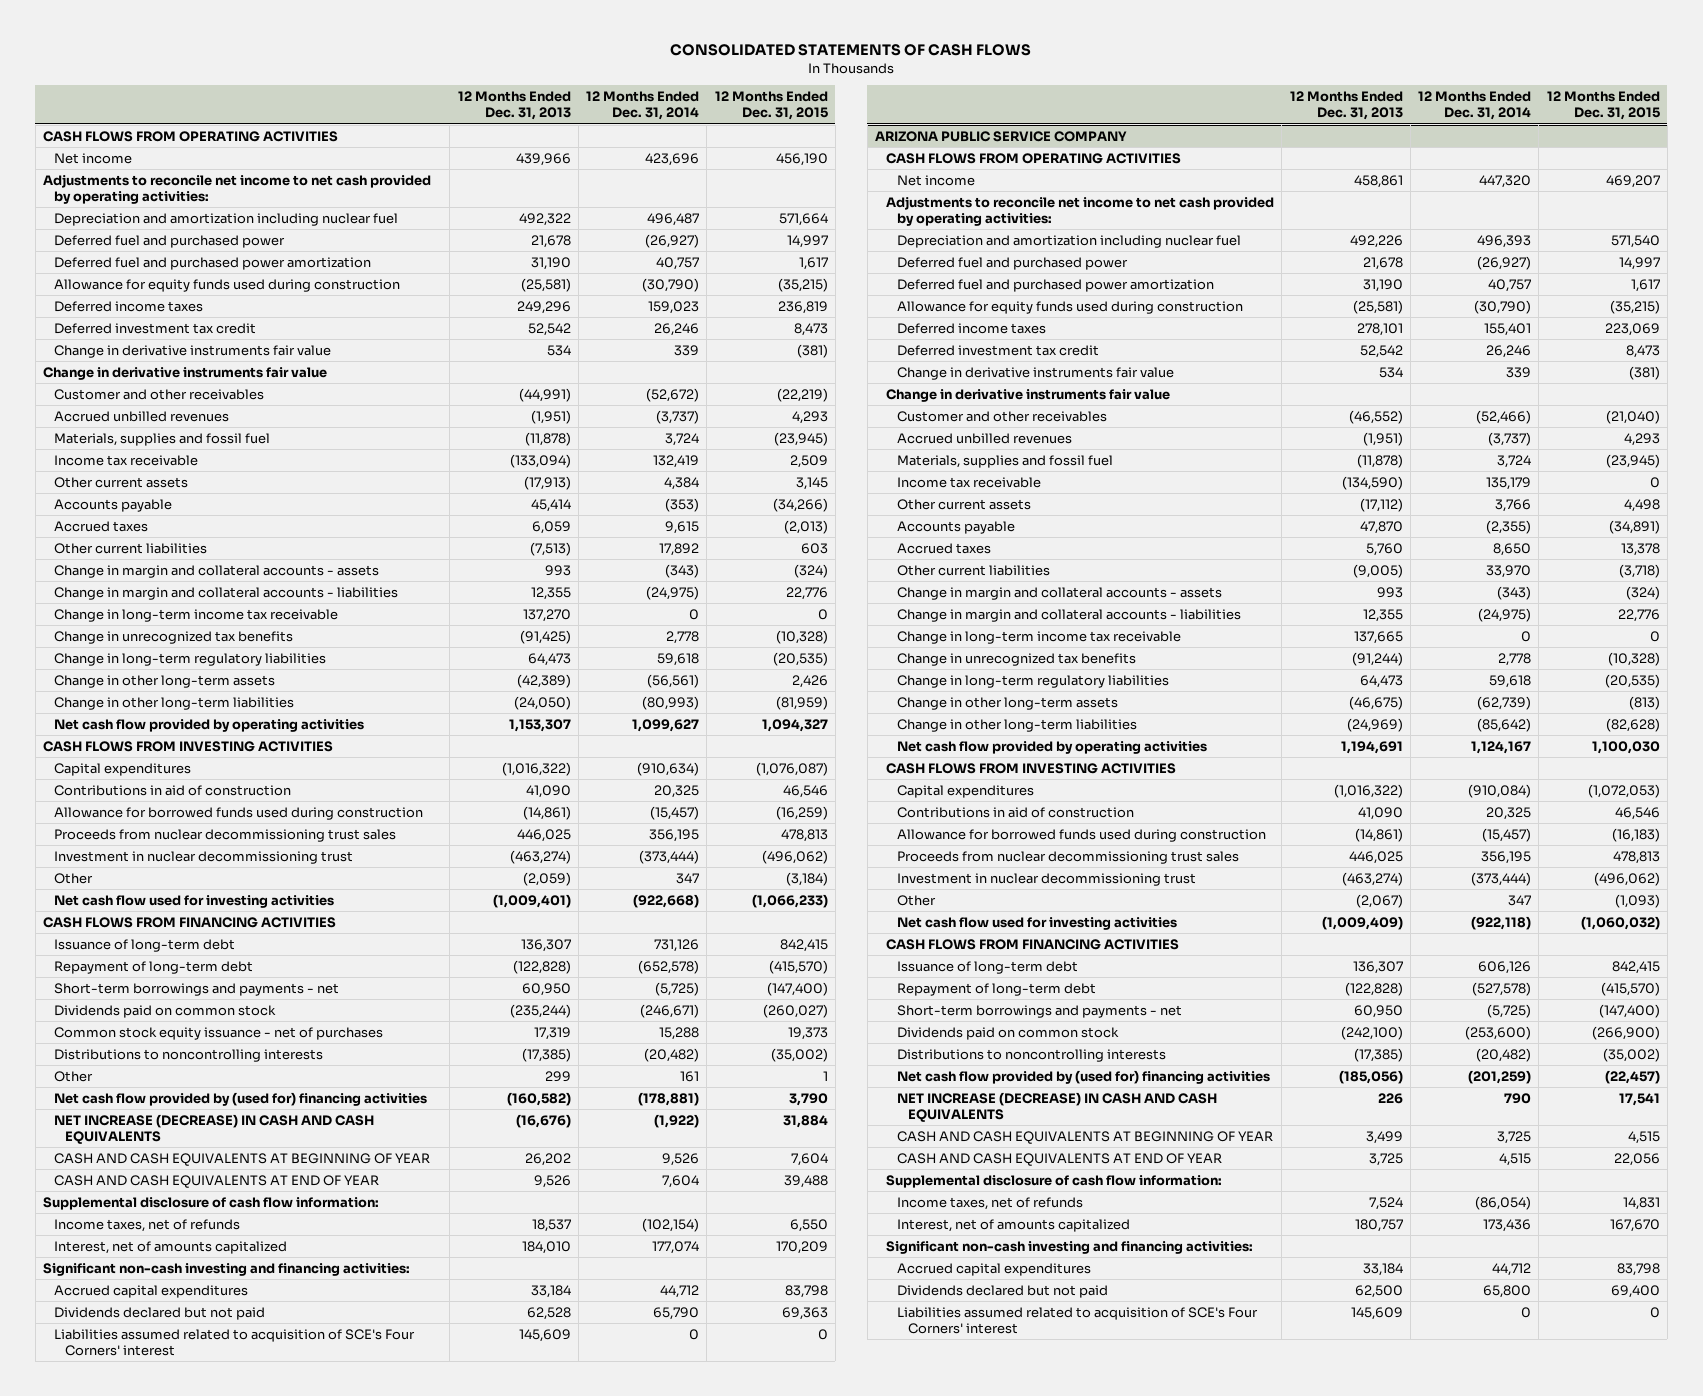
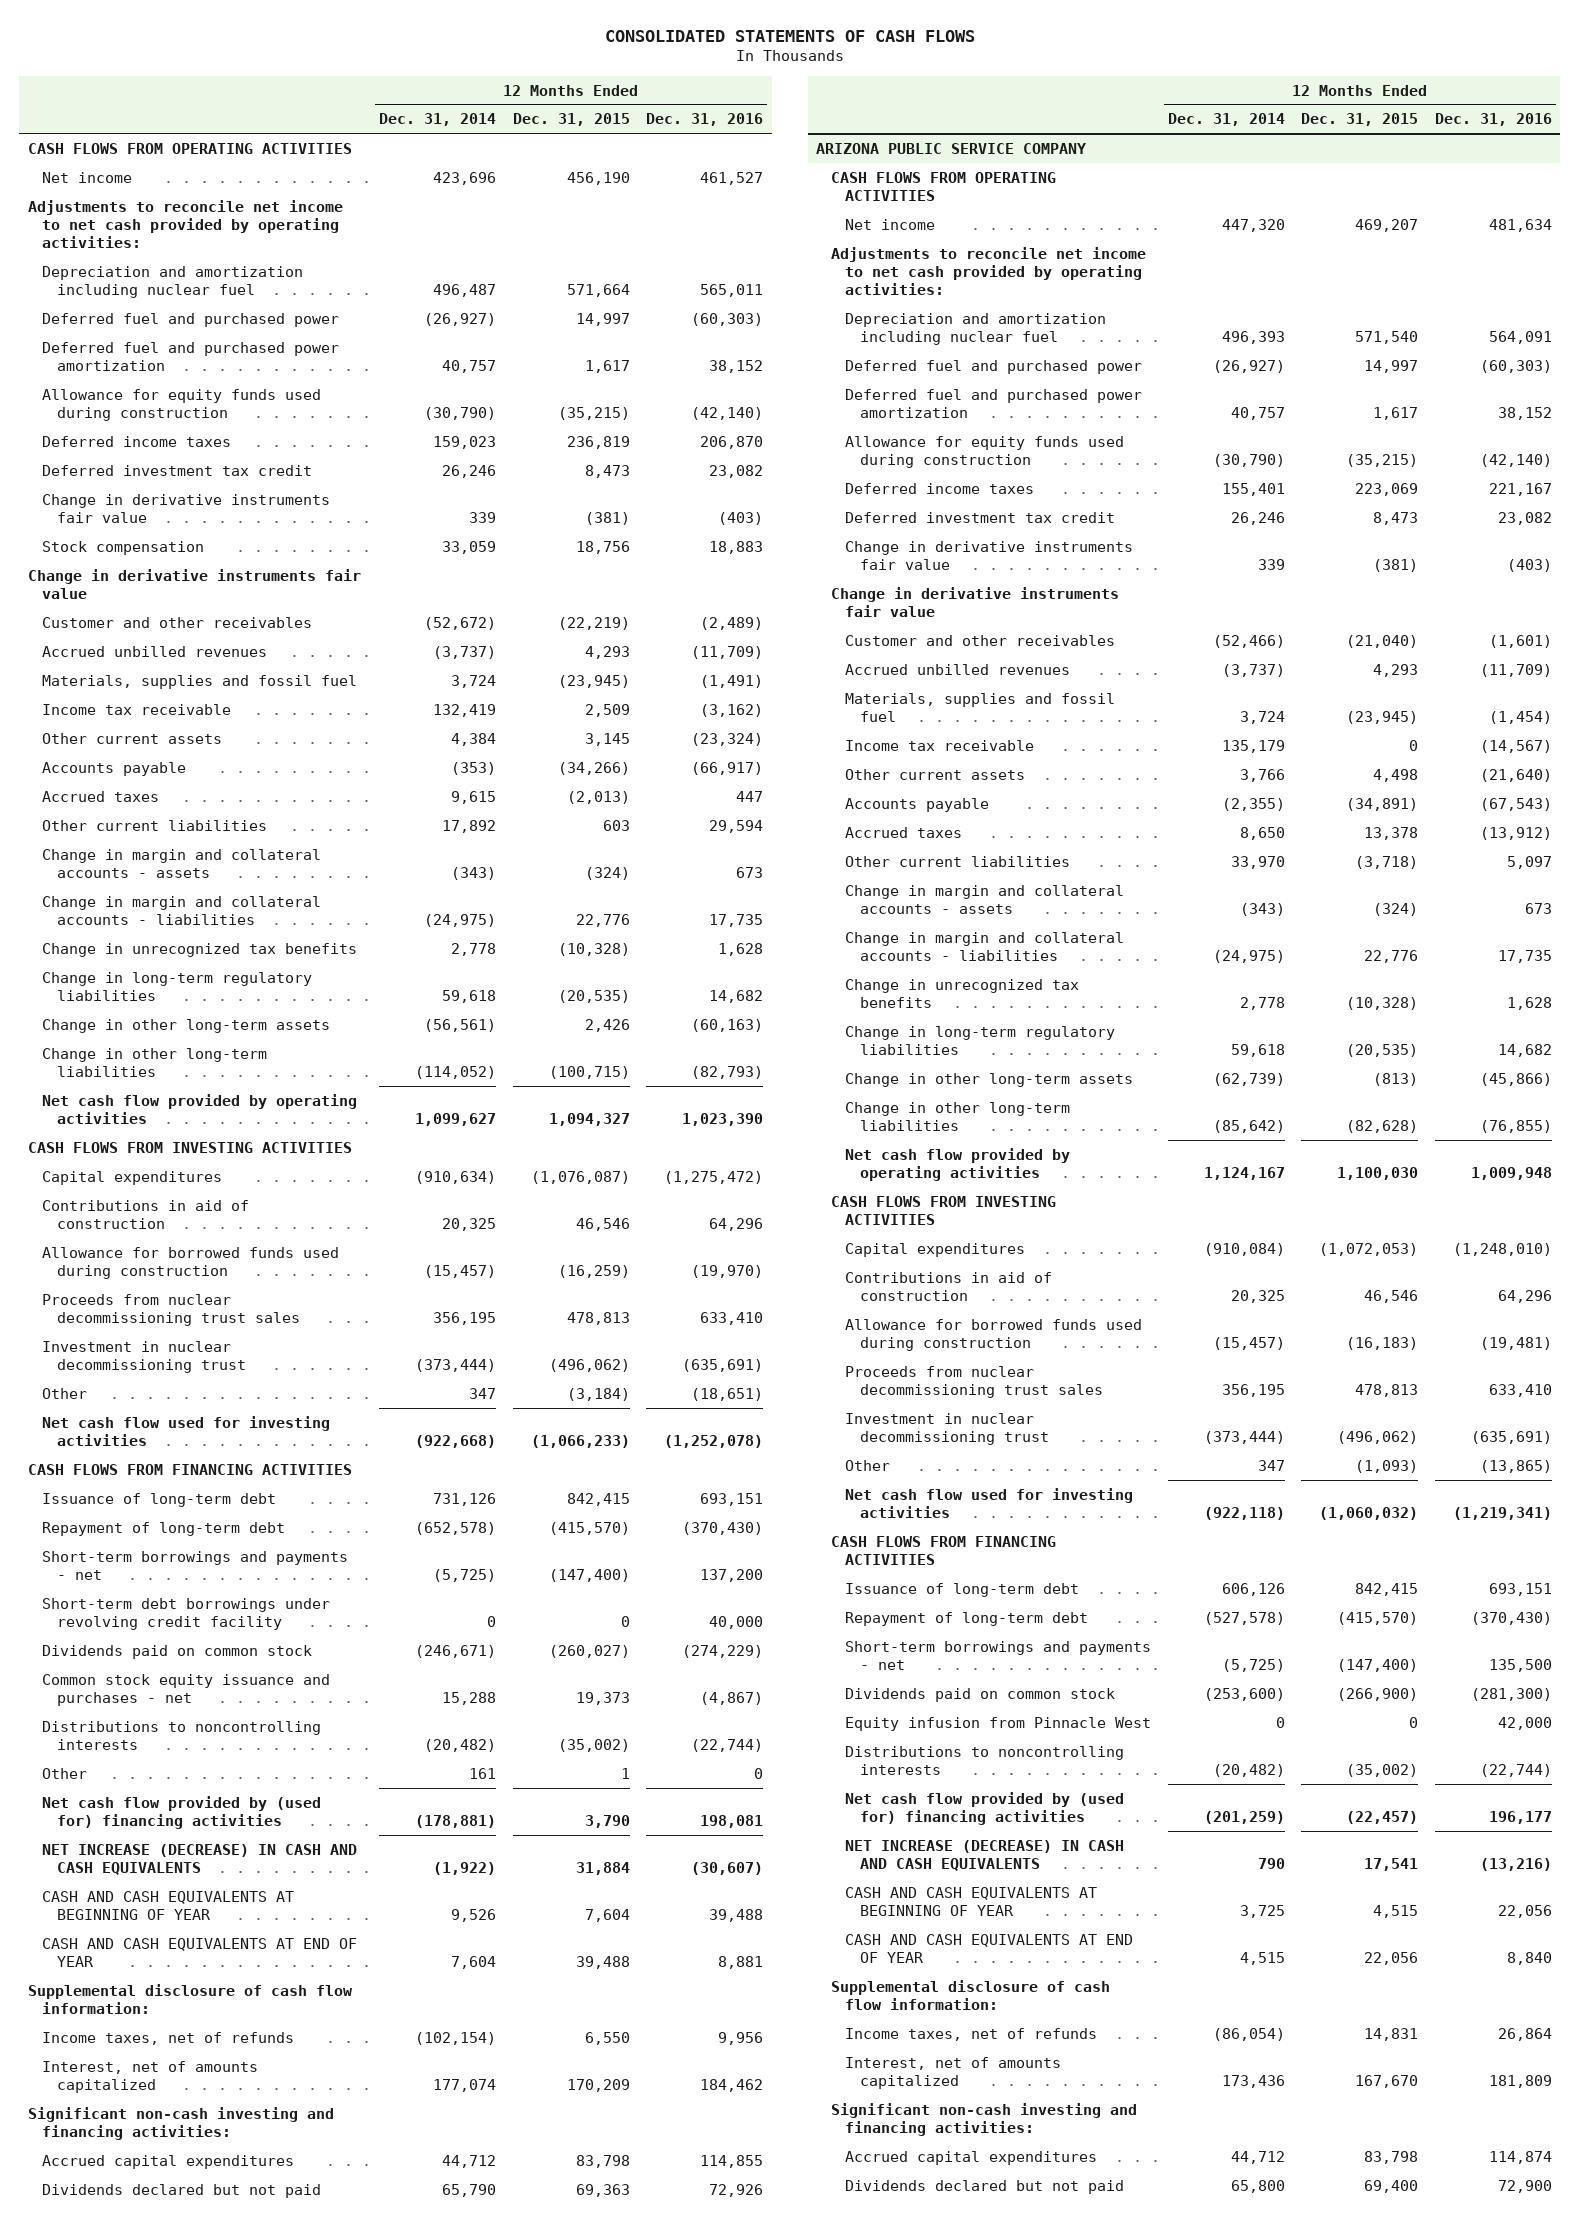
- | 12 Months Ended Dec. 31, 2013 | 12 Months Ended Dec. 31, 2014 | 12 Months Ended Dec. 31, 2015
+ | 12 Months Ended Dec. 31, 2014 | 12 Months Ended Dec. 31, 2015 | 12 Months Ended Dec. 31, 2016
+ Stock compensation | 33,059 | 18,756 | 18,883
- Change in long-term income tax receivable | 137,270 | 0 | 0
- Change in other long-term liabilities | (24,050) | (80,993) | (81,959)
+ Change in other long-term liabilities | (114,052) | (100,715) | (82,793)
+ Short-term debt borrowings under revolving credit facility | 0 | 0 | 40,000
- Common stock equity issuance - net of purchases | 17,319 | 15,288 | 19,373
+ Common stock equity issuance and purchases - net | 15,288 | 19,373 | (4,867)
- Liabilities assumed related to acquisition of SCE's Four Corners' interest | 145,609 | 0 | 0
@ ARIZONA PUBLIC SERVICE COMPANY
- Change in long-term income tax receivable | 137,665 | 0 | 0
+ Equity infusion from Pinnacle West | 0 | 0 | 42,000
- Liabilities assumed related to acquisition of SCE's Four Corners' interest | 145,609 | 0 | 0

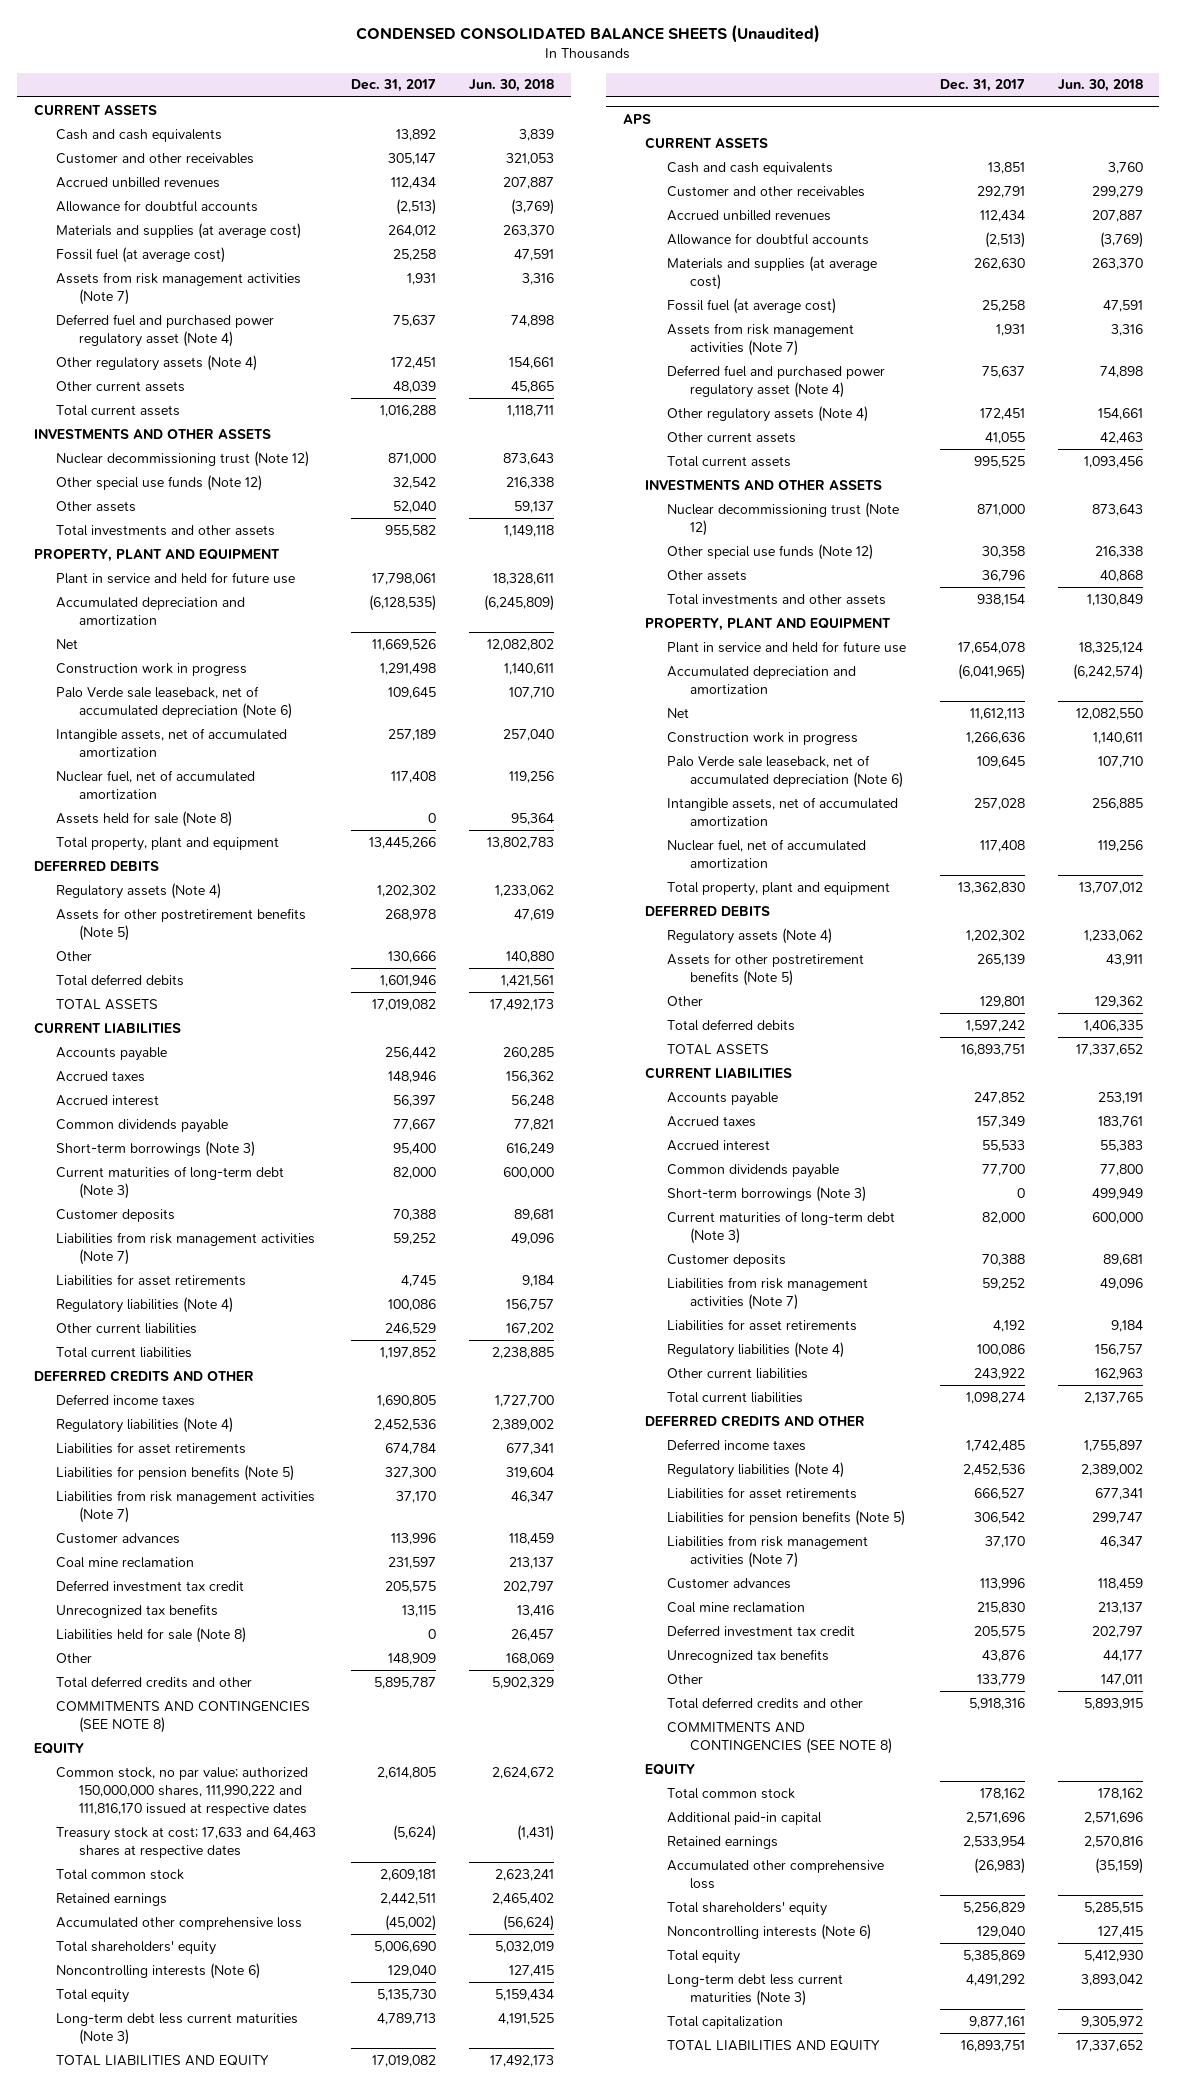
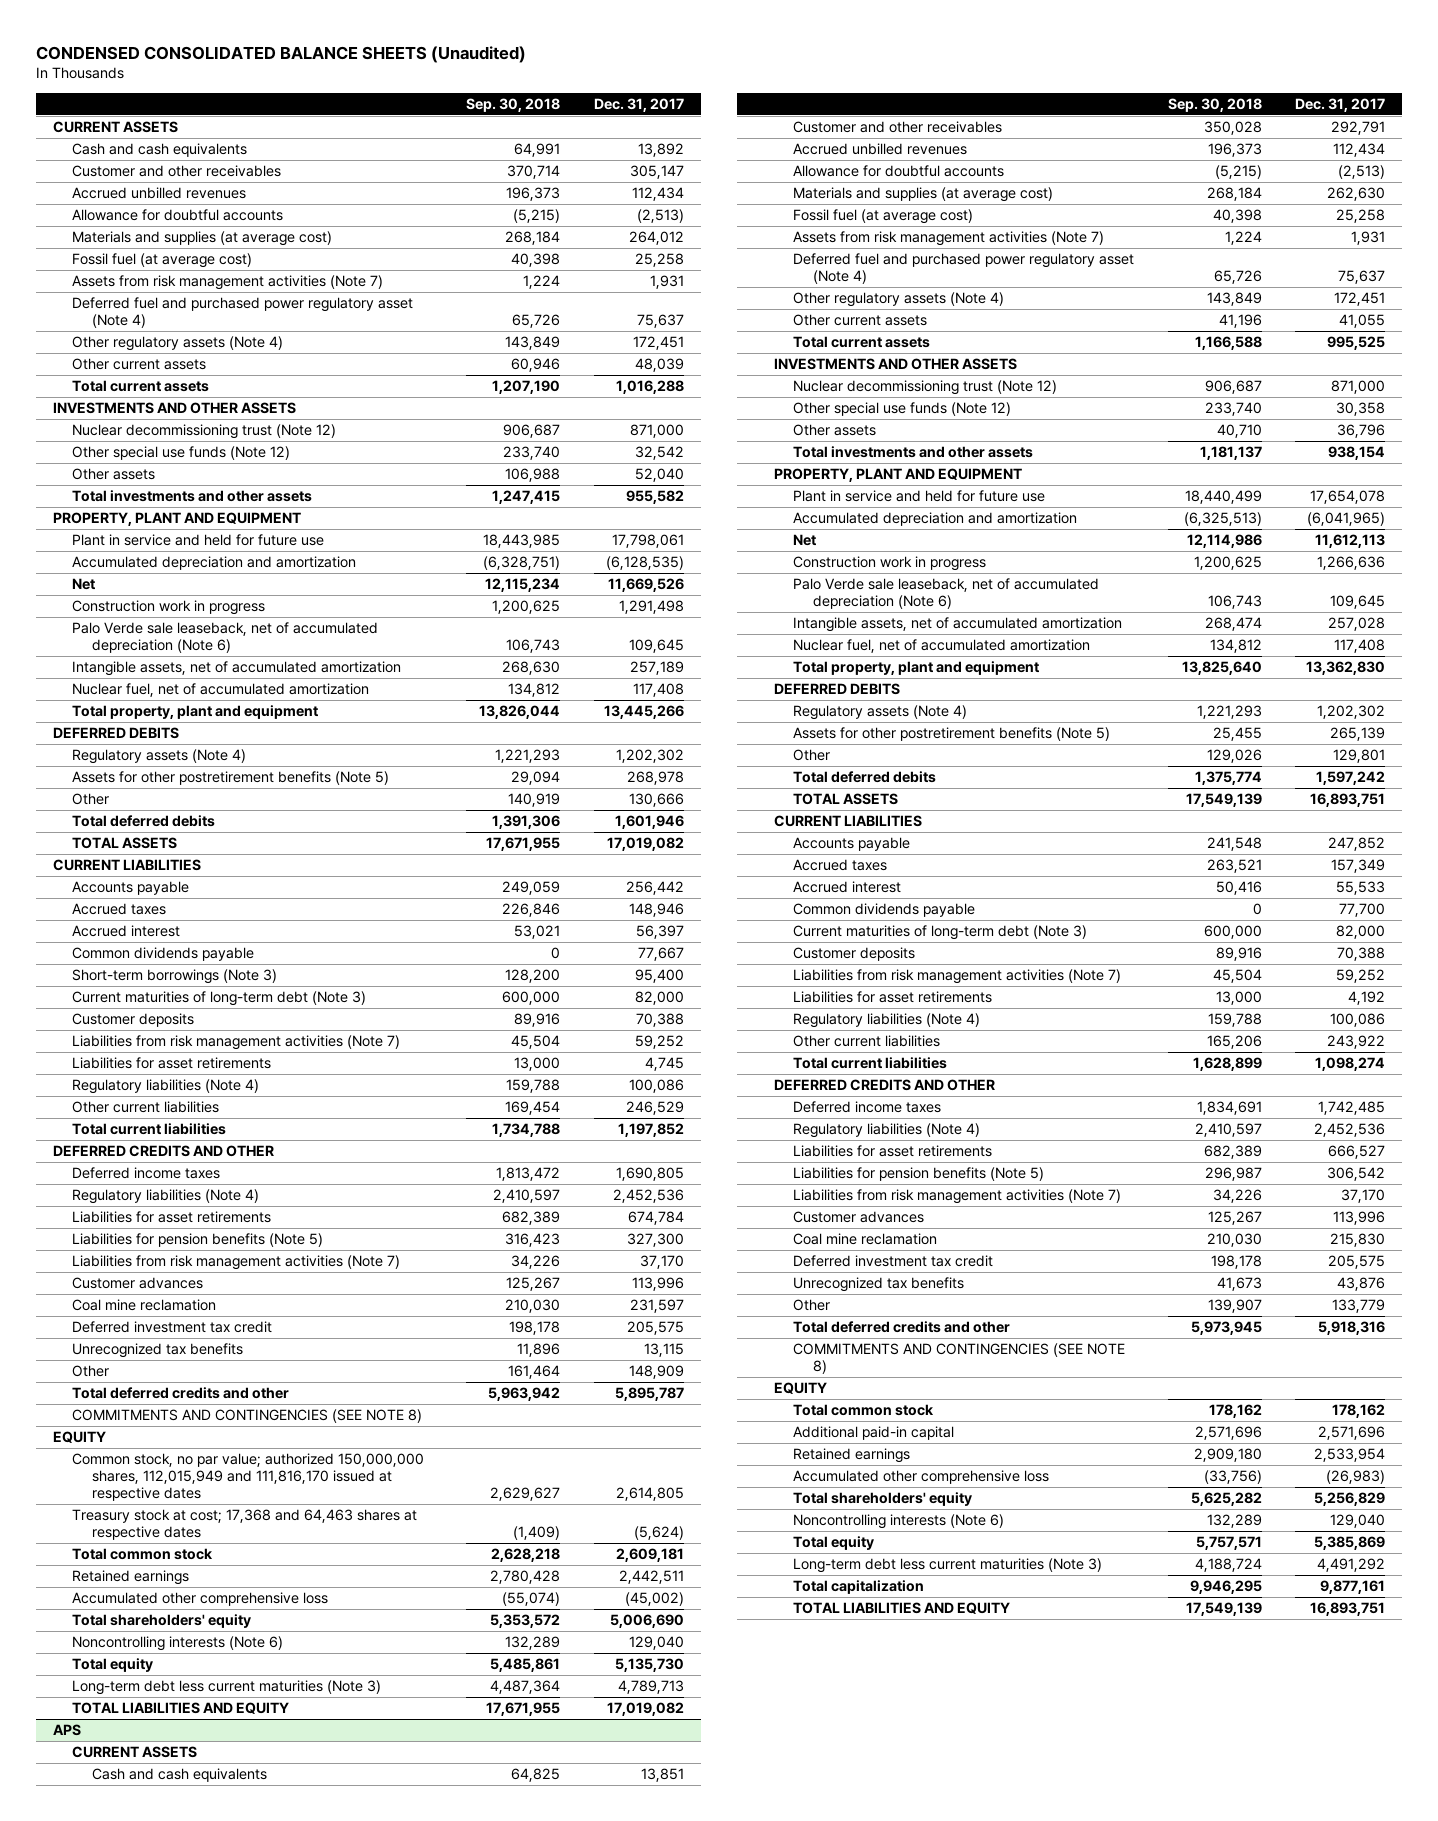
- | Dec. 31, 2017 | Jun. 30, 2018
+ | Sep. 30, 2018 | Dec. 31, 2017
- Assets held for sale (Note 8) | 0 | 95,364
- Liabilities held for sale (Note 8) | 0 | 26,457
- Common stock, no par value; authorized 150,000,000 shares, 111,990,222 and 111,816,170 issued at respective dates | 2,614,805 | 2,624,672
- Treasury stock at cost; 17,633 and 64,463 shares at respective dates | (5,624) | (1,431)
+ Common stock, no par value; authorized 150,000,000 shares, 112,015,949 and 111,816,170 issued at respective dates | 2,629,627 | 2,614,805
+ Treasury stock at cost; 17,368 and 64,463 shares at respective dates | (1,409) | (5,624)
@ APS
- Short-term borrowings (Note 3) | 0 | 499,949

